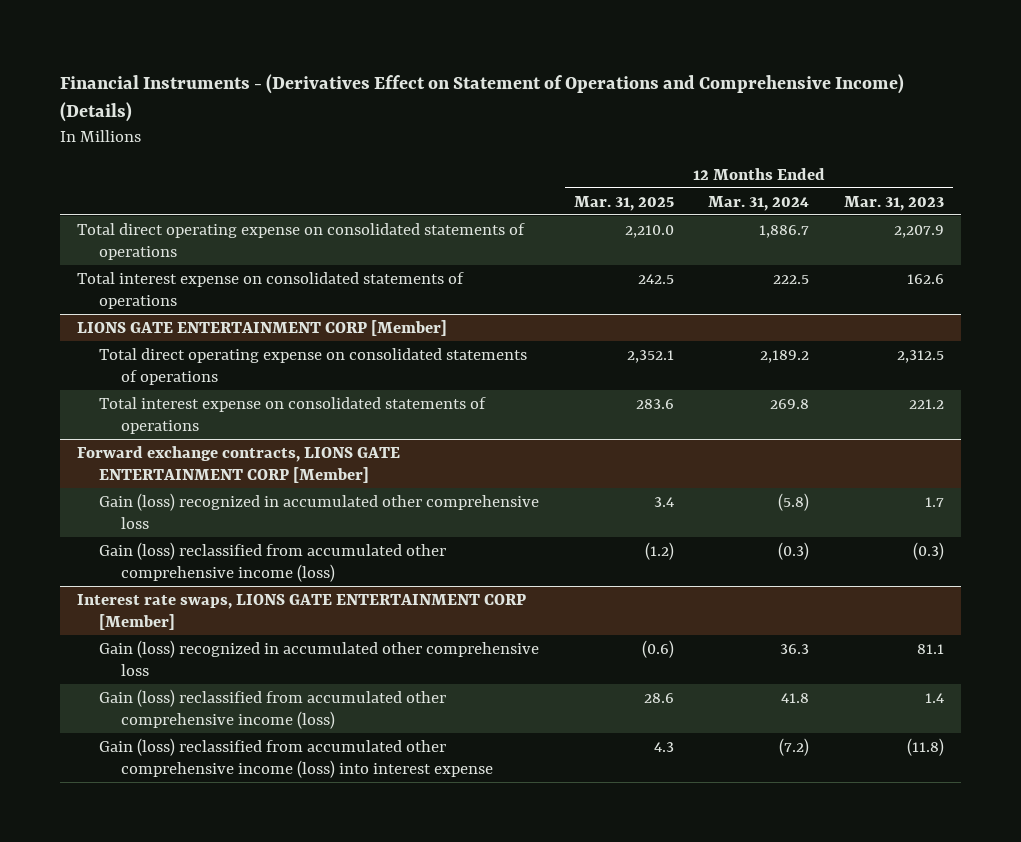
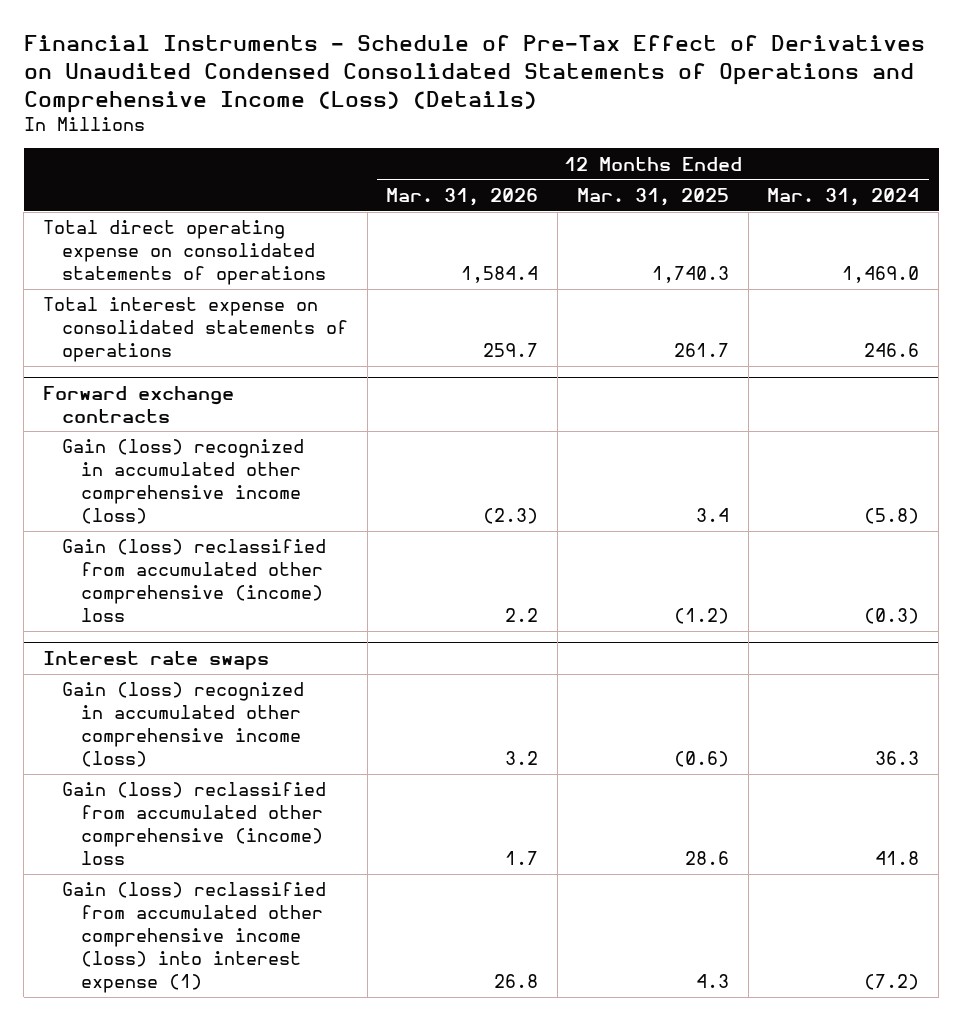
- Financial Instruments - (Derivatives Effect on Statement of Operations and Comprehensive Income) (Details)
+ Financial Instruments - Schedule of Pre-Tax Effect of Derivatives on Unaudited Condensed Consolidated Statements of Operations and Comprehensive Income (Loss) (Details)
- | 12 Months Ended Mar. 31, 2025 | 12 Months Ended Mar. 31, 2024 | 12 Months Ended Mar. 31, 2023
+ | 12 Months Ended Mar. 31, 2026 | 12 Months Ended Mar. 31, 2025 | 12 Months Ended Mar. 31, 2024
- Total direct operating expense on consolidated statements of operations | 2,210.0 | 1,886.7 | 2,207.9
- Total interest expense on consolidated statements of operations | 242.5 | 222.5 | 162.6
- LIONS GATE ENTERTAINMENT CORP [Member]
- Total direct operating expense on consolidated statements of operations | 2,352.1 | 2,189.2 | 2,312.5
- Total interest expense on consolidated statements of operations | 283.6 | 269.8 | 221.2
- Forward exchange contracts, LIONS GATE ENTERTAINMENT CORP [Member]
- Gain (loss) recognized in accumulated other comprehensive loss | 3.4 | (5.8) | 1.7
- Gain (loss) reclassified from accumulated other comprehensive income (loss) | (1.2) | (0.3) | (0.3)
- Interest rate swaps, LIONS GATE ENTERTAINMENT CORP [Member]
- Gain (loss) recognized in accumulated other comprehensive loss | (0.6) | 36.3 | 81.1
- Gain (loss) reclassified from accumulated other comprehensive income (loss) | 28.6 | 41.8 | 1.4
- Gain (loss) reclassified from accumulated other comprehensive income (loss) into interest expense | 4.3 | (7.2) | (11.8)
+ Total direct operating expense on consolidated statements of operations | 1,584.4 | 1,740.3 | 1,469.0
+ Total interest expense on consolidated statements of operations | 259.7 | 261.7 | 246.6
+ Forward exchange contracts
+ Gain (loss) recognized in accumulated other comprehensive income (loss) | (2.3) | 3.4 | (5.8)
+ Gain (loss) reclassified from accumulated other comprehensive (income) loss | 2.2 | (1.2) | (0.3)
+ Interest rate swaps
+ Gain (loss) recognized in accumulated other comprehensive income (loss) | 3.2 | (0.6) | 36.3
+ Gain (loss) reclassified from accumulated other comprehensive (income) loss | 1.7 | 28.6 | 41.8
+ Gain (loss) reclassified from accumulated other comprehensive income (loss) into interest expense (1) | 26.8 | 4.3 | (7.2)

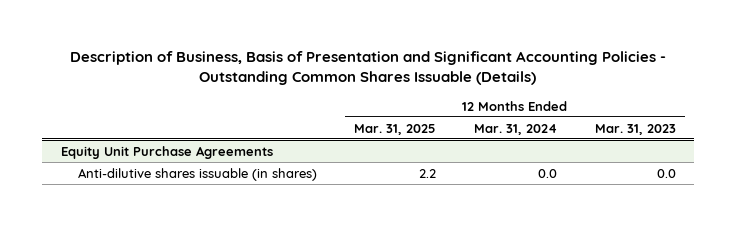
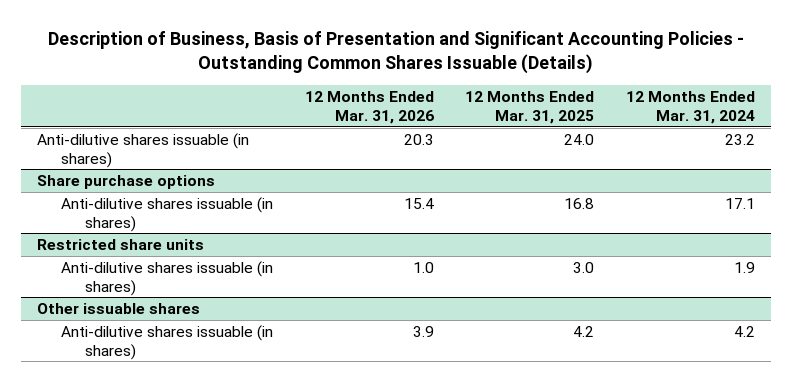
- | 12 Months Ended Mar. 31, 2025 | 12 Months Ended Mar. 31, 2024 | 12 Months Ended Mar. 31, 2023
+ | 12 Months Ended Mar. 31, 2026 | 12 Months Ended Mar. 31, 2025 | 12 Months Ended Mar. 31, 2024
- Equity Unit Purchase Agreements
- Anti-dilutive shares issuable (in shares) | 2.2 | 0.0 | 0.0
+ Anti-dilutive shares issuable (in shares) | 20.3 | 24.0 | 23.2
+ Share purchase options
+ Anti-dilutive shares issuable (in shares) | 15.4 | 16.8 | 17.1
+ Restricted share units
+ Anti-dilutive shares issuable (in shares) | 1.0 | 3.0 | 1.9
+ Other issuable shares
+ Anti-dilutive shares issuable (in shares) | 3.9 | 4.2 | 4.2

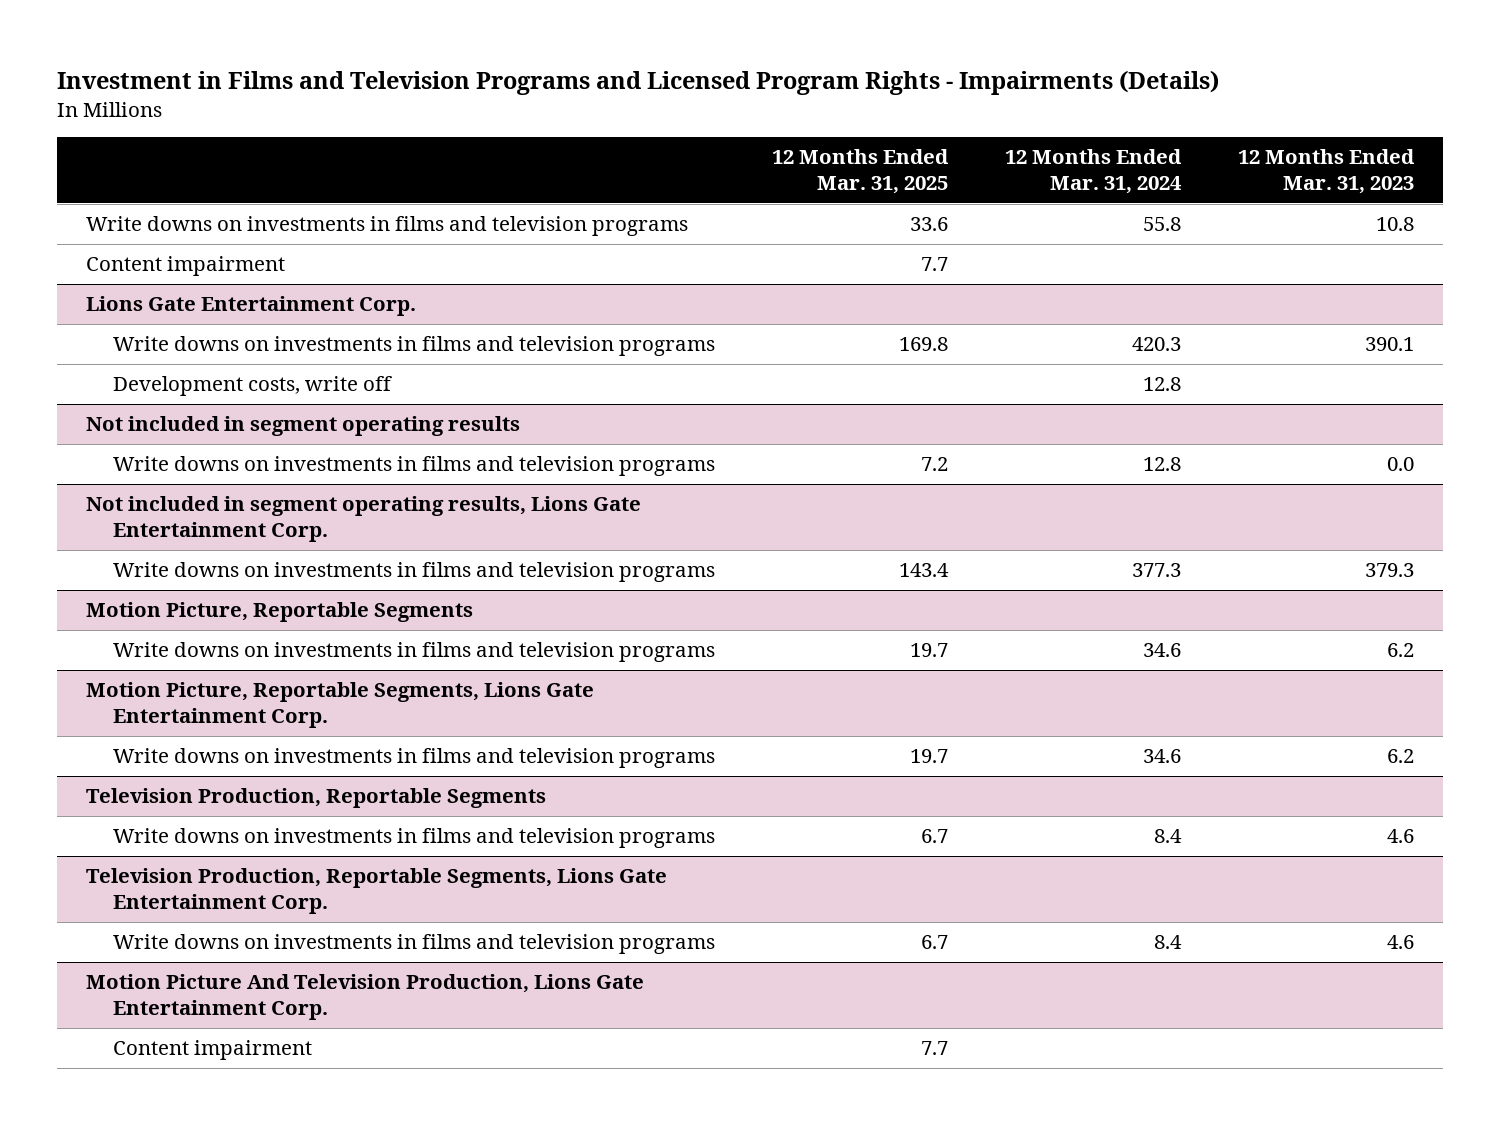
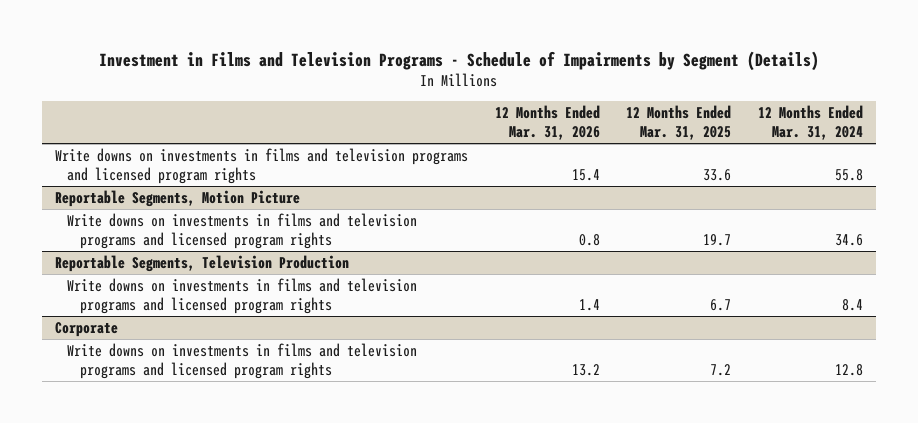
- Investment in Films and Television Programs and Licensed Program Rights - Impairments (Details)
+ Investment in Films and Television Programs - Schedule of Impairments by Segment (Details)
- | 12 Months Ended Mar. 31, 2025 | 12 Months Ended Mar. 31, 2024 | 12 Months Ended Mar. 31, 2023
+ | 12 Months Ended Mar. 31, 2026 | 12 Months Ended Mar. 31, 2025 | 12 Months Ended Mar. 31, 2024
- Write downs on investments in films and television programs | 33.6 | 55.8 | 10.8
- Content impairment | 7.7 | |
- Lions Gate Entertainment Corp.
- Write downs on investments in films and television programs | 169.8 | 420.3 | 390.1
- Development costs, write off | | 12.8 |
- Not included in segment operating results
- Write downs on investments in films and television programs | 7.2 | 12.8 | 0.0
- Not included in segment operating results, Lions Gate Entertainment Corp.
- Write downs on investments in films and television programs | 143.4 | 377.3 | 379.3
- Motion Picture, Reportable Segments
- Write downs on investments in films and television programs | 19.7 | 34.6 | 6.2
- Motion Picture, Reportable Segments, Lions Gate Entertainment Corp.
- Write downs on investments in films and television programs | 19.7 | 34.6 | 6.2
- Television Production, Reportable Segments
- Write downs on investments in films and television programs | 6.7 | 8.4 | 4.6
- Television Production, Reportable Segments, Lions Gate Entertainment Corp.
- Write downs on investments in films and television programs | 6.7 | 8.4 | 4.6
- Motion Picture And Television Production, Lions Gate Entertainment Corp.
- Content impairment | 7.7 | |
+ Write downs on investments in films and television programs and licensed program rights | 15.4 | 33.6 | 55.8
+ Reportable Segments, Motion Picture
+ Write downs on investments in films and television programs and licensed program rights | 0.8 | 19.7 | 34.6
+ Reportable Segments, Television Production
+ Write downs on investments in films and television programs and licensed program rights | 1.4 | 6.7 | 8.4
+ Corporate
+ Write downs on investments in films and television programs and licensed program rights | 13.2 | 7.2 | 12.8

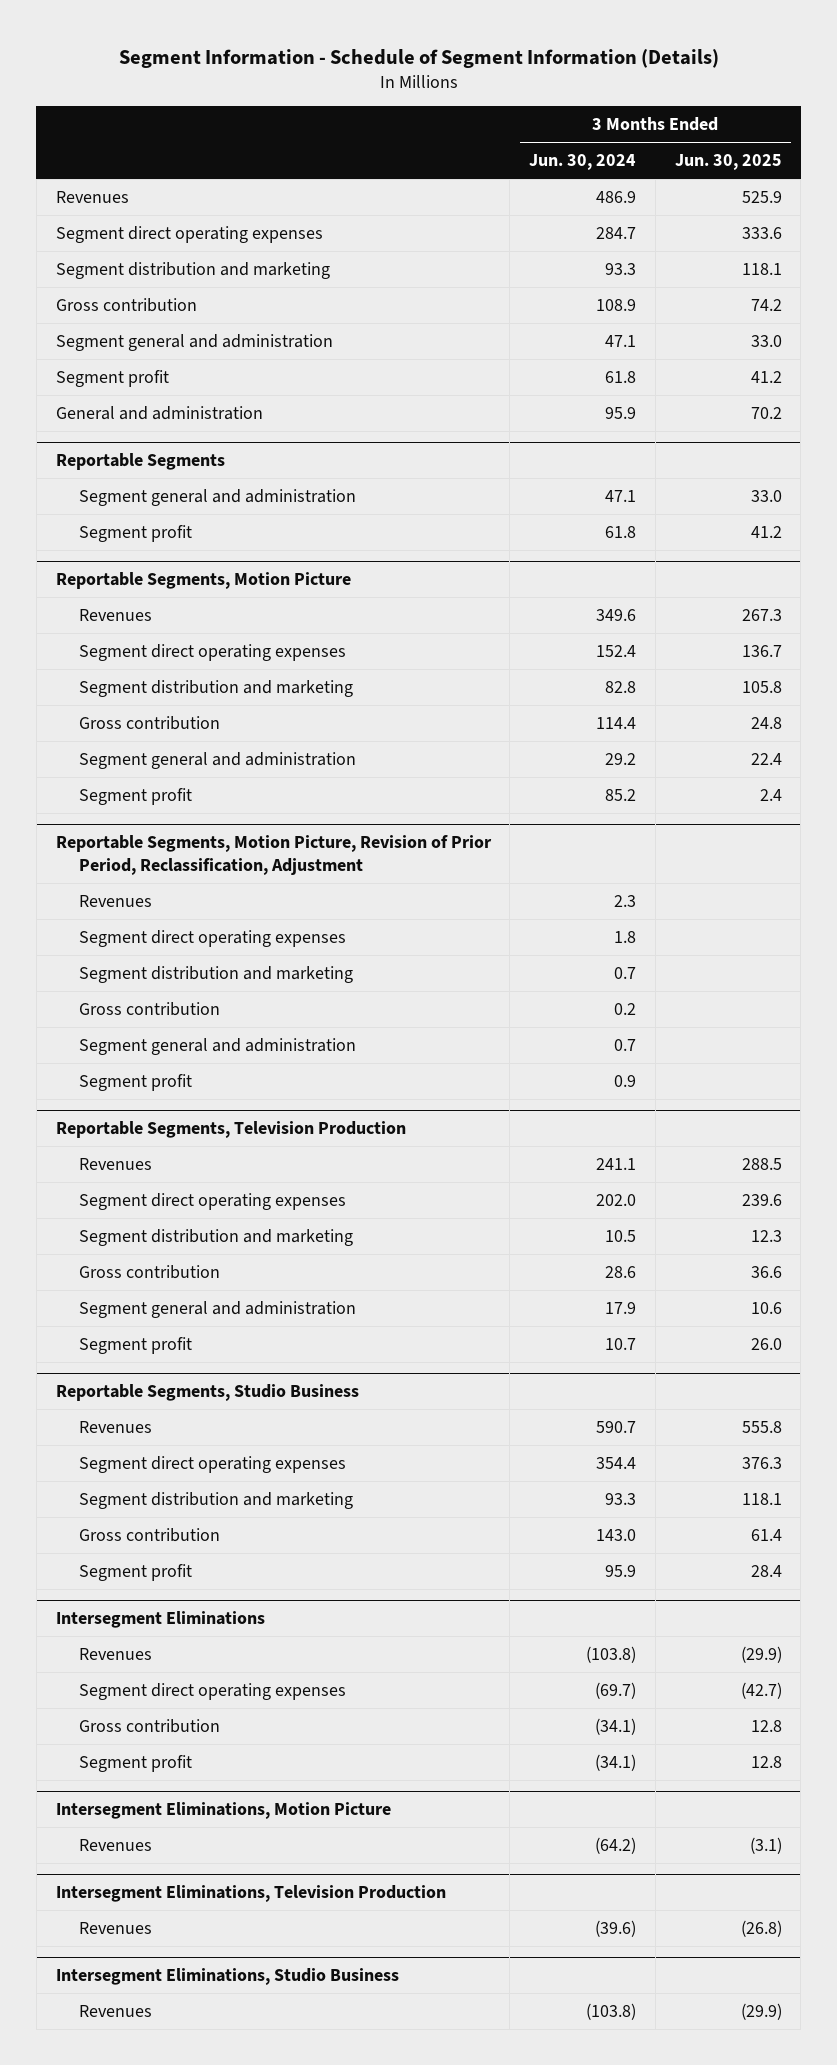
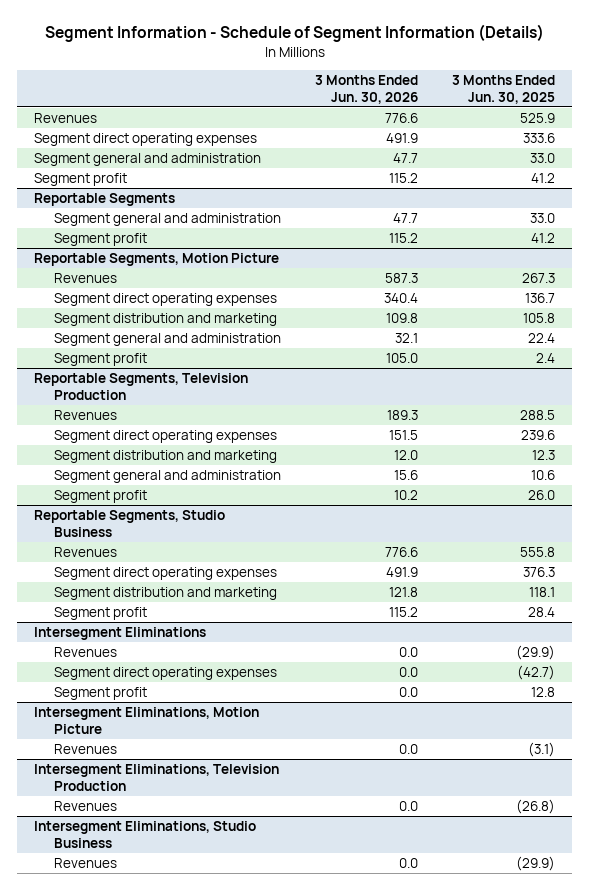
- | 3 Months Ended Jun. 30, 2024 | 3 Months Ended Jun. 30, 2025
+ | 3 Months Ended Jun. 30, 2026 | 3 Months Ended Jun. 30, 2025
- Segment distribution and marketing | 93.3 | 118.1
- Gross contribution | 108.9 | 74.2
- General and administration | 95.9 | 70.2
@ Reportable Segments, Motion Picture
- Gross contribution | 114.4 | 24.8
- Reportable Segments, Motion Picture, Revision of Prior Period, Reclassification, Adjustment
- Revenues | 2.3 |
- Segment direct operating expenses | 1.8 |
- Segment distribution and marketing | 0.7 |
- Gross contribution | 0.2 |
- Segment general and administration | 0.7 |
- Segment profit | 0.9 |
@ Reportable Segments, Television Production
- Gross contribution | 28.6 | 36.6
@ Reportable Segments, Studio Business
- Gross contribution | 143.0 | 61.4
@ Intersegment Eliminations
- Gross contribution | (34.1) | 12.8

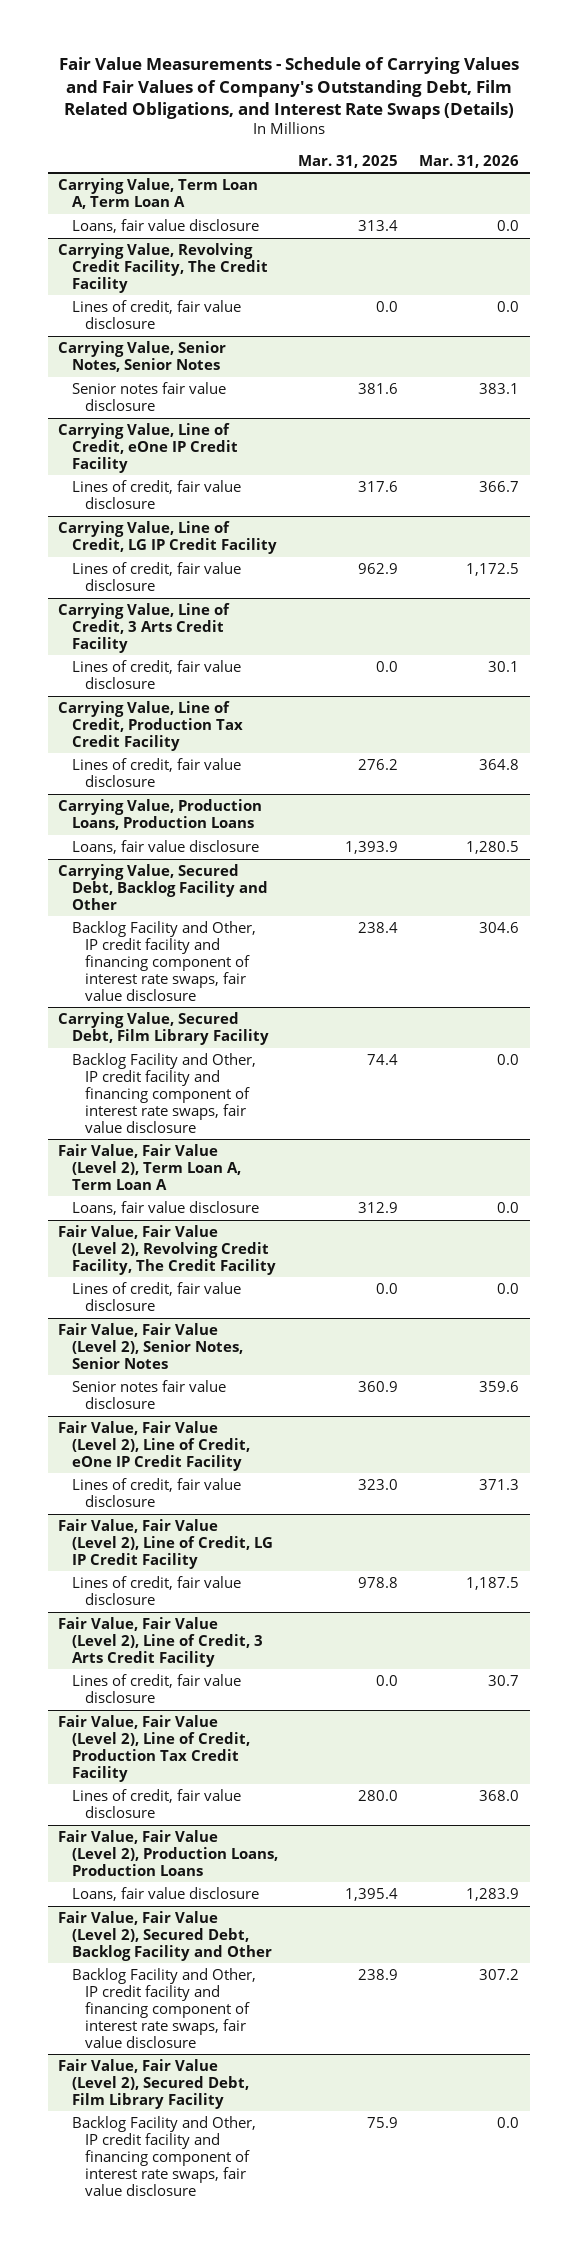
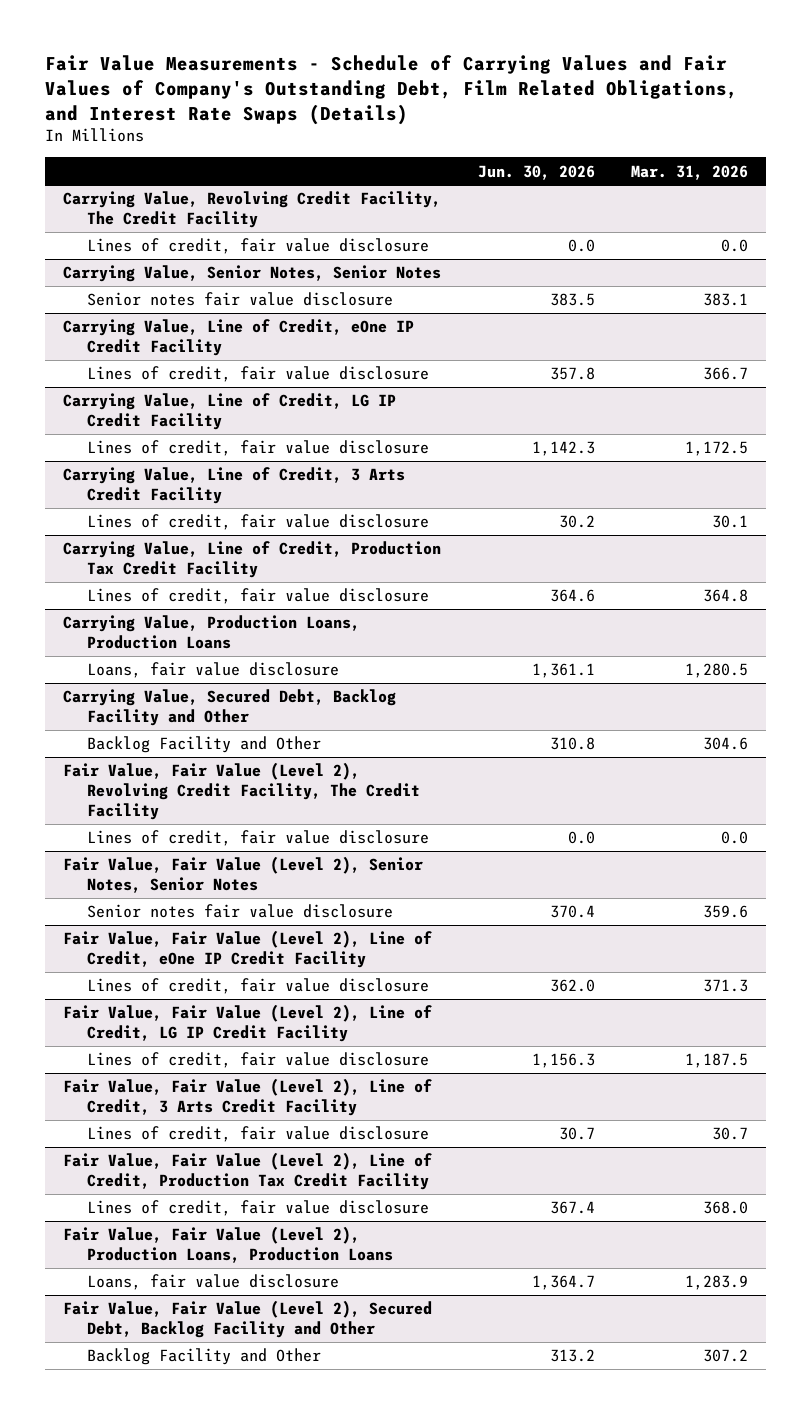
- | Mar. 31, 2025 | Mar. 31, 2026
+ | Jun. 30, 2026 | Mar. 31, 2026
- Carrying Value, Term Loan A, Term Loan A
- Loans, fair value disclosure | 313.4 | 0.0
@ Carrying Value, Secured Debt, Backlog Facility and Other
- Backlog Facility and Other, IP credit facility and financing component of interest rate swaps, fair value disclosure | 238.4 | 304.6
- Carrying Value, Secured Debt, Film Library Facility
- Backlog Facility and Other, IP credit facility and financing component of interest rate swaps, fair value disclosure | 74.4 | 0.0
- Fair Value, Fair Value (Level 2), Term Loan A, Term Loan A
- Loans, fair value disclosure | 312.9 | 0.0
@ Carrying Value, Secured Debt, Backlog Facility and Other
+ Backlog Facility and Other | 310.8 | 304.6
@ Fair Value, Fair Value (Level 2), Secured Debt, Backlog Facility and Other
- Backlog Facility and Other, IP credit facility and financing component of interest rate swaps, fair value disclosure | 238.9 | 307.2
- Fair Value, Fair Value (Level 2), Secured Debt, Film Library Facility
- Backlog Facility and Other, IP credit facility and financing component of interest rate swaps, fair value disclosure | 75.9 | 0.0
@ Fair Value, Fair Value (Level 2), Secured Debt, Backlog Facility and Other
+ Backlog Facility and Other | 313.2 | 307.2

